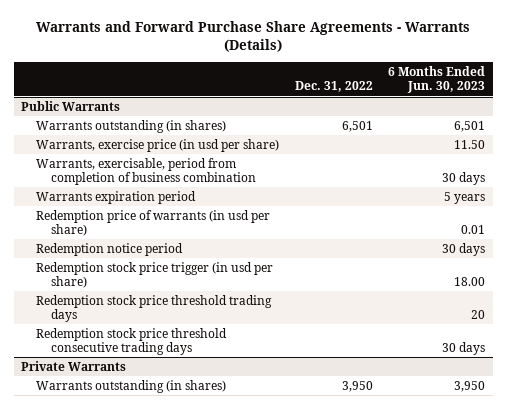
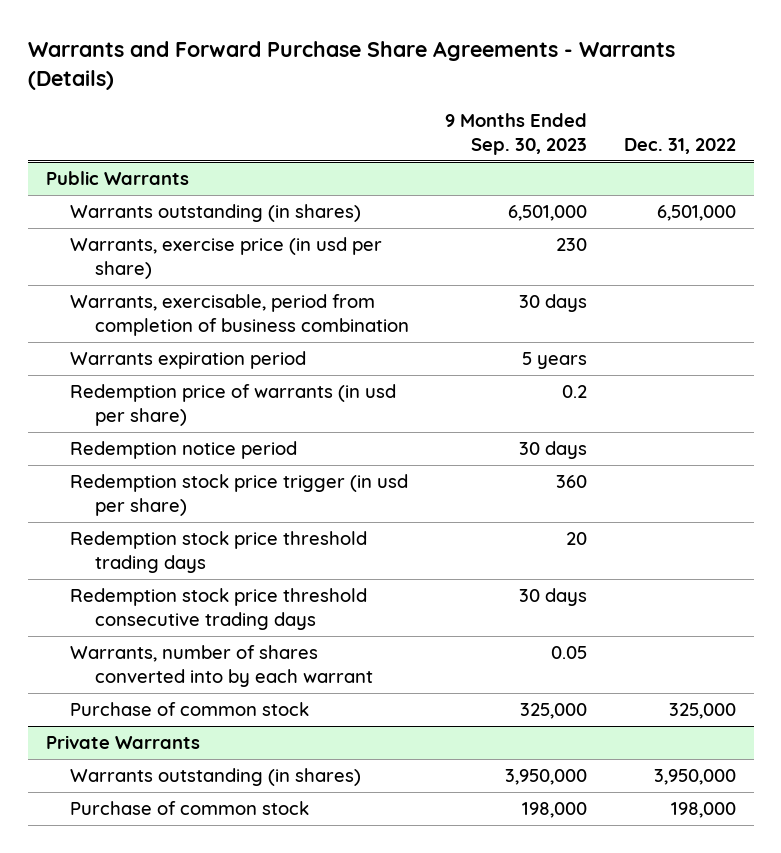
- | Dec. 31, 2022 | 6 Months Ended Jun. 30, 2023
+ | 9 Months Ended Sep. 30, 2023 | Dec. 31, 2022
@ Public Warrants
- Warrants outstanding (in shares) | 6,501 | 6,501
+ Warrants outstanding (in shares) | 6,501,000 | 6,501,000
+ Warrants, number of shares converted into by each warrant | 0.05 |
+ Purchase of common stock | 325,000 | 325,000
@ Private Warrants
- Warrants outstanding (in shares) | 3,950 | 3,950
+ Warrants outstanding (in shares) | 3,950,000 | 3,950,000
+ Purchase of common stock | 198,000 | 198,000

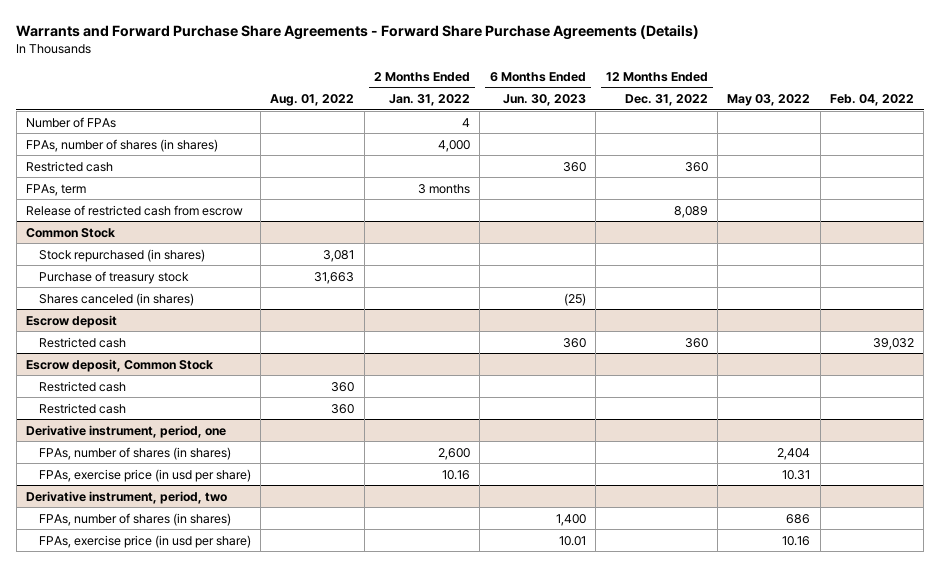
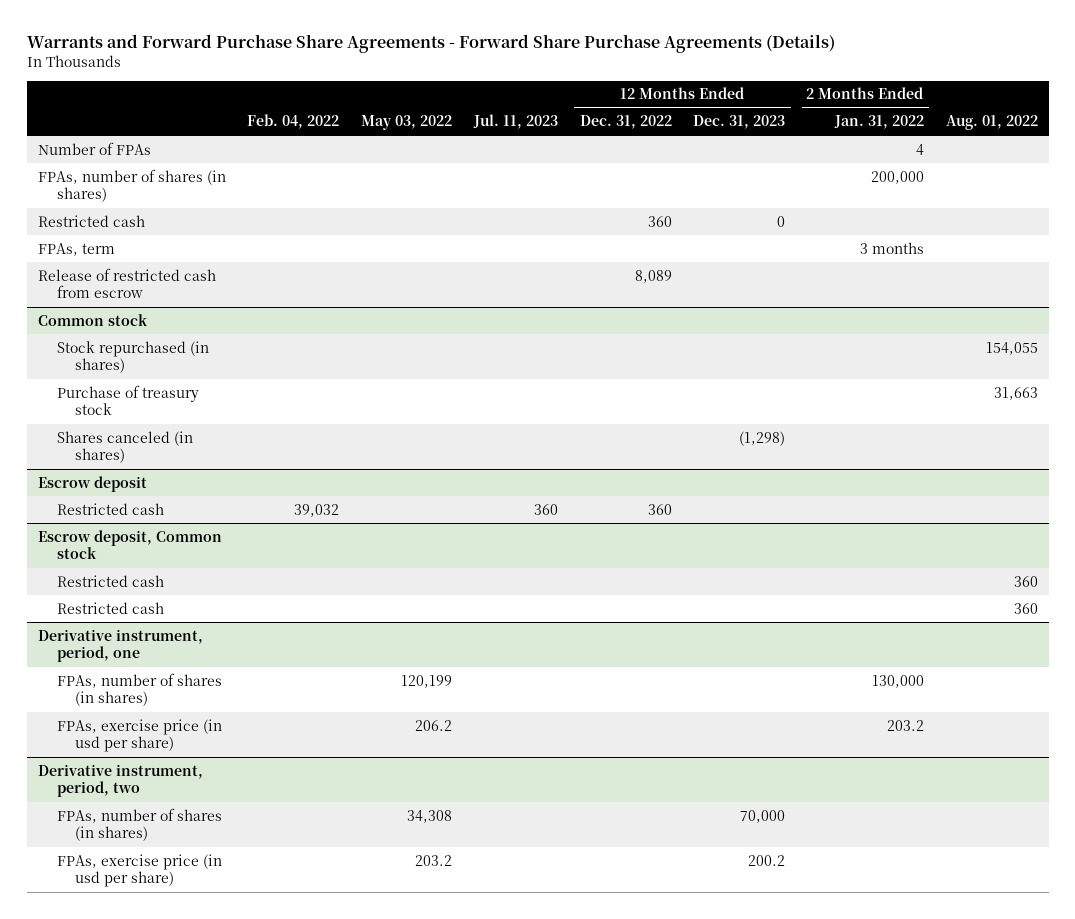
- | Aug. 01, 2022 | 2 Months Ended Jan. 31, 2022 | 6 Months Ended Jun. 30, 2023 | 12 Months Ended Dec. 31, 2022 | May 03, 2022 | Feb. 04, 2022
+ | Feb. 04, 2022 | May 03, 2022 | Jul. 11, 2023 | 12 Months Ended Dec. 31, 2022 | 12 Months Ended Dec. 31, 2023 | 2 Months Ended Jan. 31, 2022 | Aug. 01, 2022
- FPAs, number of shares (in shares) | | 4,000 | | | |
+ FPAs, number of shares (in shares) | | | | | | 200,000 |
- Common Stock
- Stock repurchased (in shares) | 3,081 | | | | |
+ Common stock
+ Stock repurchased (in shares) | | | | | | | 154,055
- Escrow deposit, Common Stock
+ Escrow deposit, Common stock
@ Derivative instrument, period, one
- FPAs, number of shares (in shares) | | 2,600 | | | 2,404 |
- FPAs, exercise price (in usd per share) | | 10.16 | | | 10.31 |
+ FPAs, number of shares (in shares) | | 120,199 | | | | 130,000 |
+ FPAs, exercise price (in usd per share) | | 206.2 | | | | 203.2 |
@ Derivative instrument, period, two
- FPAs, number of shares (in shares) | | | 1,400 | | 686 |
- FPAs, exercise price (in usd per share) | | | 10.01 | | 10.16 |
+ FPAs, number of shares (in shares) | | 34,308 | | | 70,000 | |
+ FPAs, exercise price (in usd per share) | | 203.2 | | | 200.2 | |

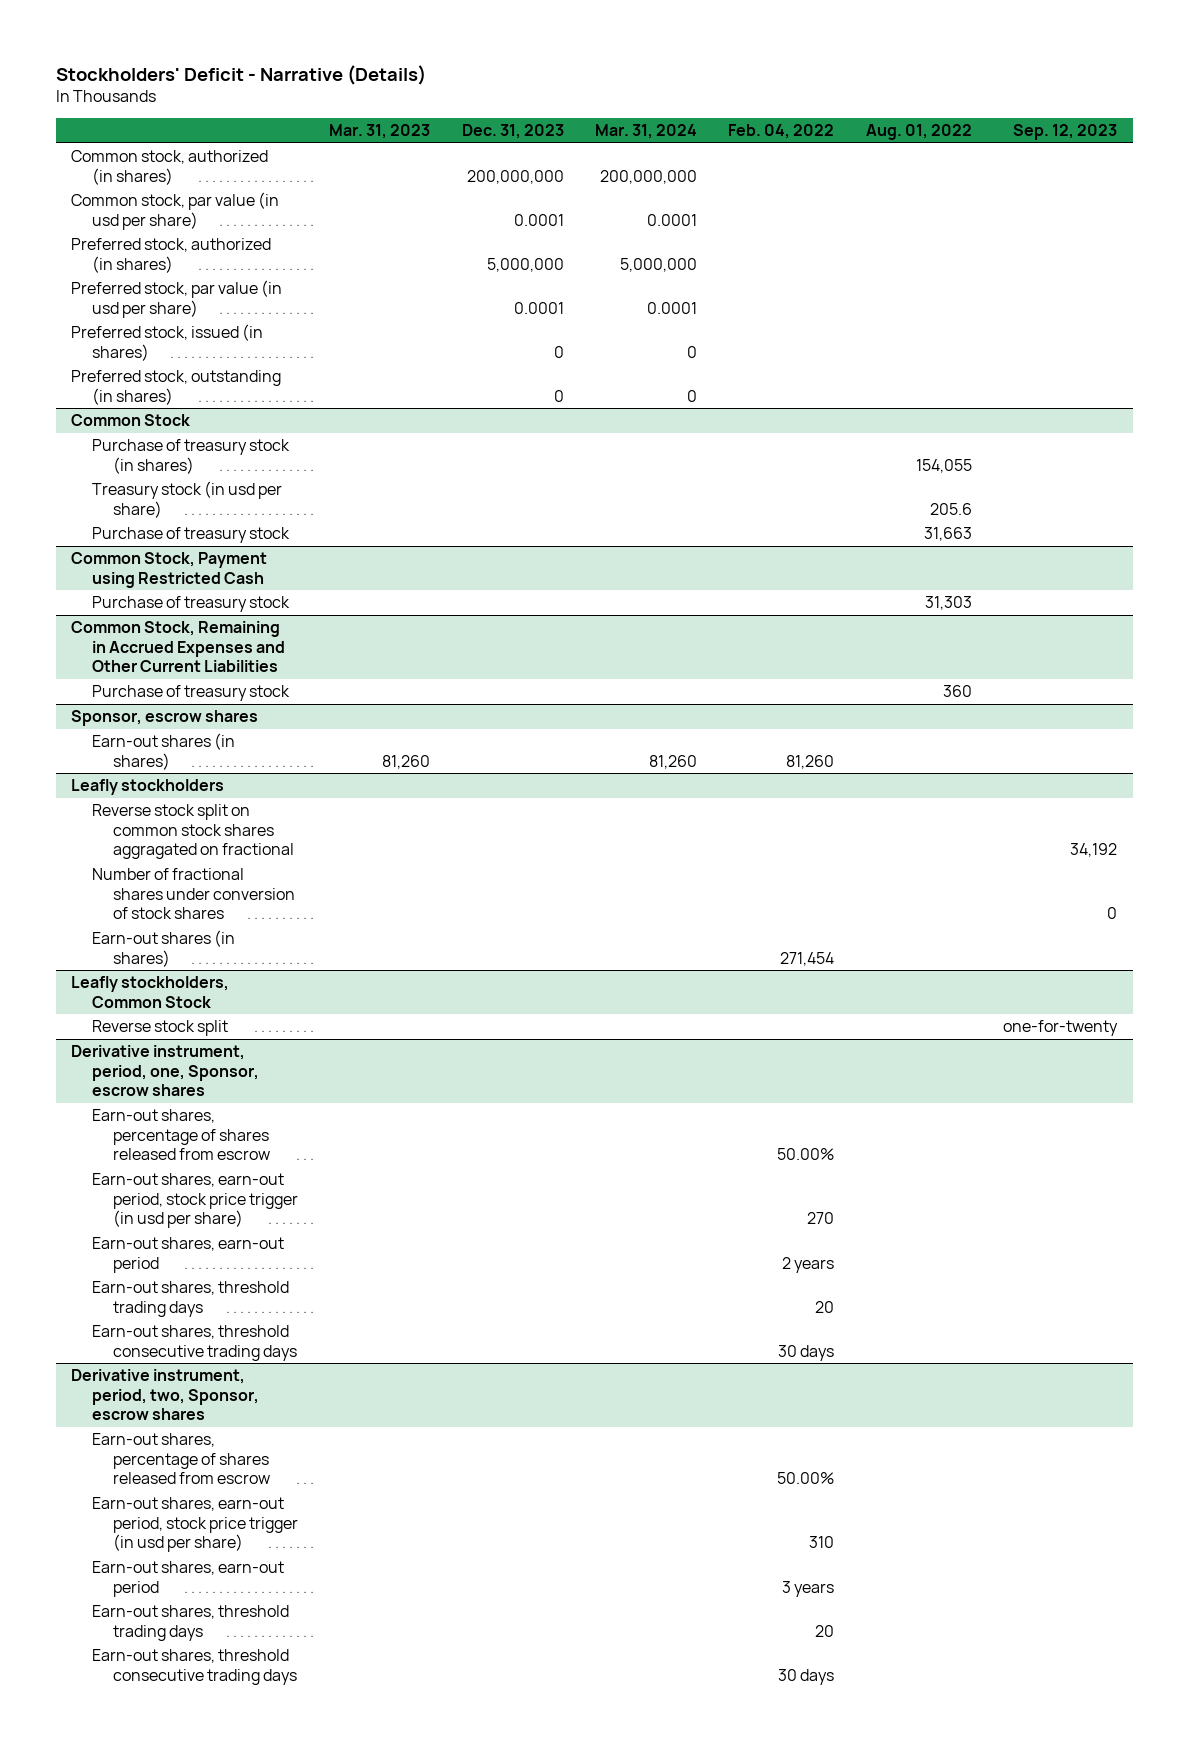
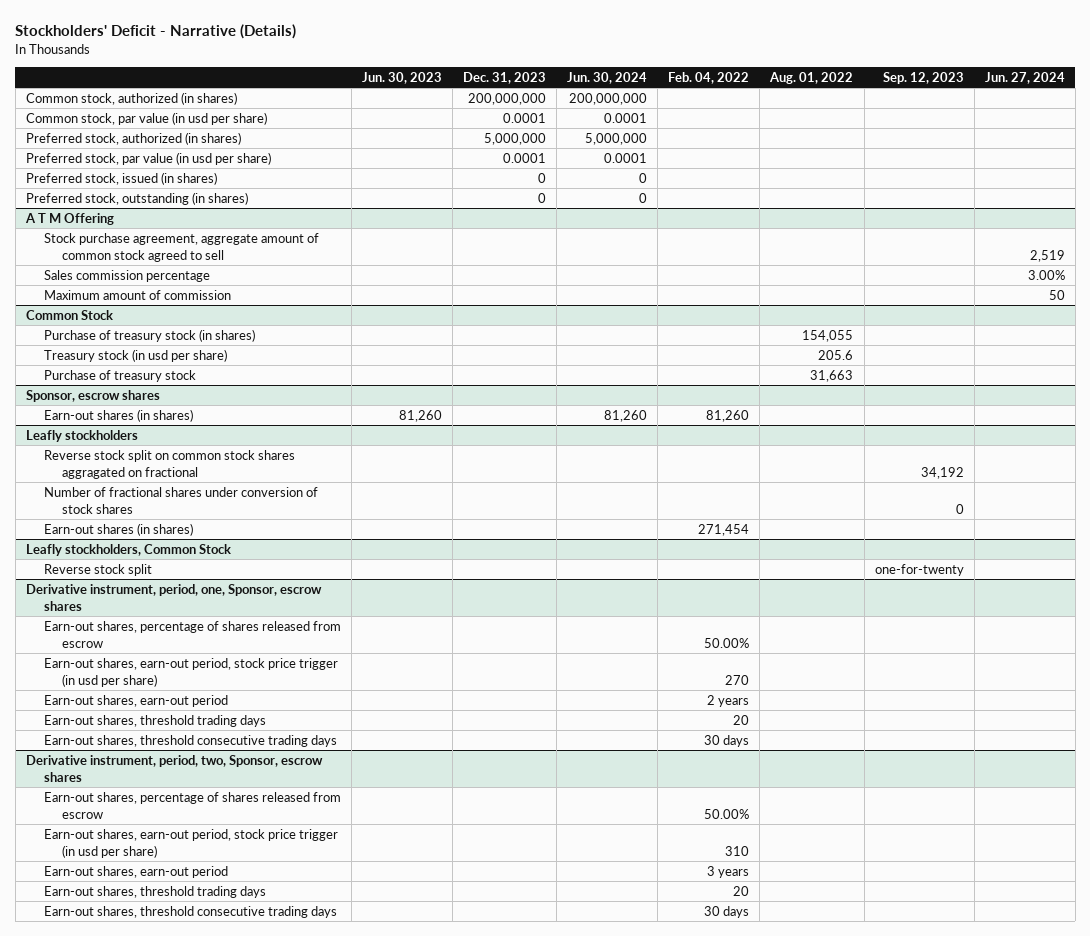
- | Mar. 31, 2023 | Dec. 31, 2023 | Mar. 31, 2024 | Feb. 04, 2022 | Aug. 01, 2022 | Sep. 12, 2023
+ | Jun. 30, 2023 | Dec. 31, 2023 | Jun. 30, 2024 | Feb. 04, 2022 | Aug. 01, 2022 | Sep. 12, 2023 | Jun. 27, 2024
+ A T M Offering
+ Stock purchase agreement, aggregate amount of common stock agreed to sell | | | | | | | 2,519
+ Sales commission percentage | | | | | | | 3.00%
+ Maximum amount of commission | | | | | | | 50
- Common Stock, Payment using Restricted Cash
- Purchase of treasury stock | | | | | 31,303 |
- Common Stock, Remaining in Accrued Expenses and Other Current Liabilities
- Purchase of treasury stock | | | | | 360 |

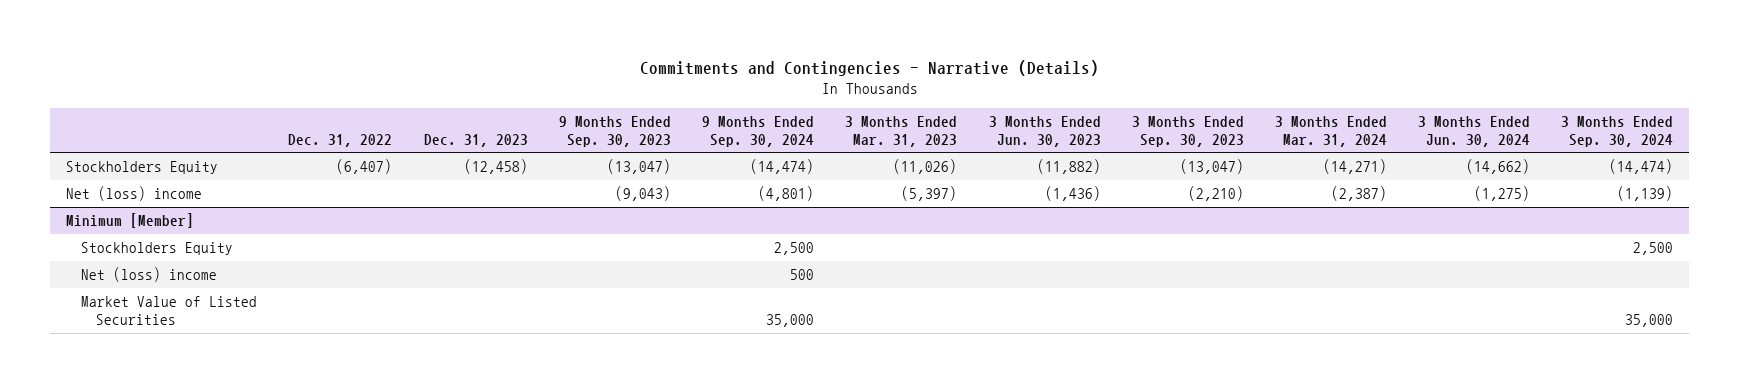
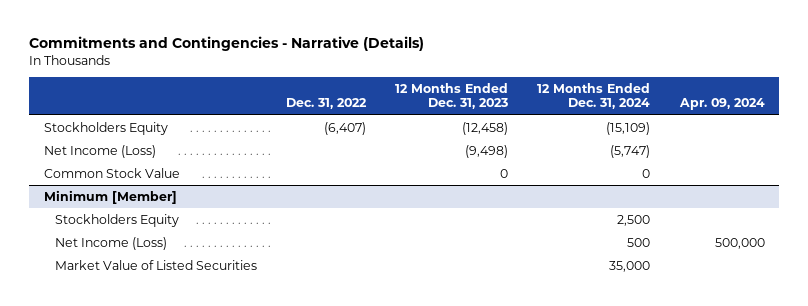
- | Dec. 31, 2022 | Dec. 31, 2023 | 9 Months Ended Sep. 30, 2023 | 9 Months Ended Sep. 30, 2024 | 3 Months Ended Mar. 31, 2023 | 3 Months Ended Jun. 30, 2023 | 3 Months Ended Sep. 30, 2023 | 3 Months Ended Mar. 31, 2024 | 3 Months Ended Jun. 30, 2024 | 3 Months Ended Sep. 30, 2024
+ | Dec. 31, 2022 | 12 Months Ended Dec. 31, 2023 | 12 Months Ended Dec. 31, 2024 | Apr. 09, 2024
- Net (loss) income | | | (9,043) | (4,801) | (5,397) | (1,436) | (2,210) | (2,387) | (1,275) | (1,139)
+ Net Income (Loss) | | (9,498) | (5,747) |
+ Common Stock Value | | 0 | 0 |
@ Minimum [Member]
- Net (loss) income | | | | 500 | | | | | |
+ Net Income (Loss) | | | 500 | 500,000

